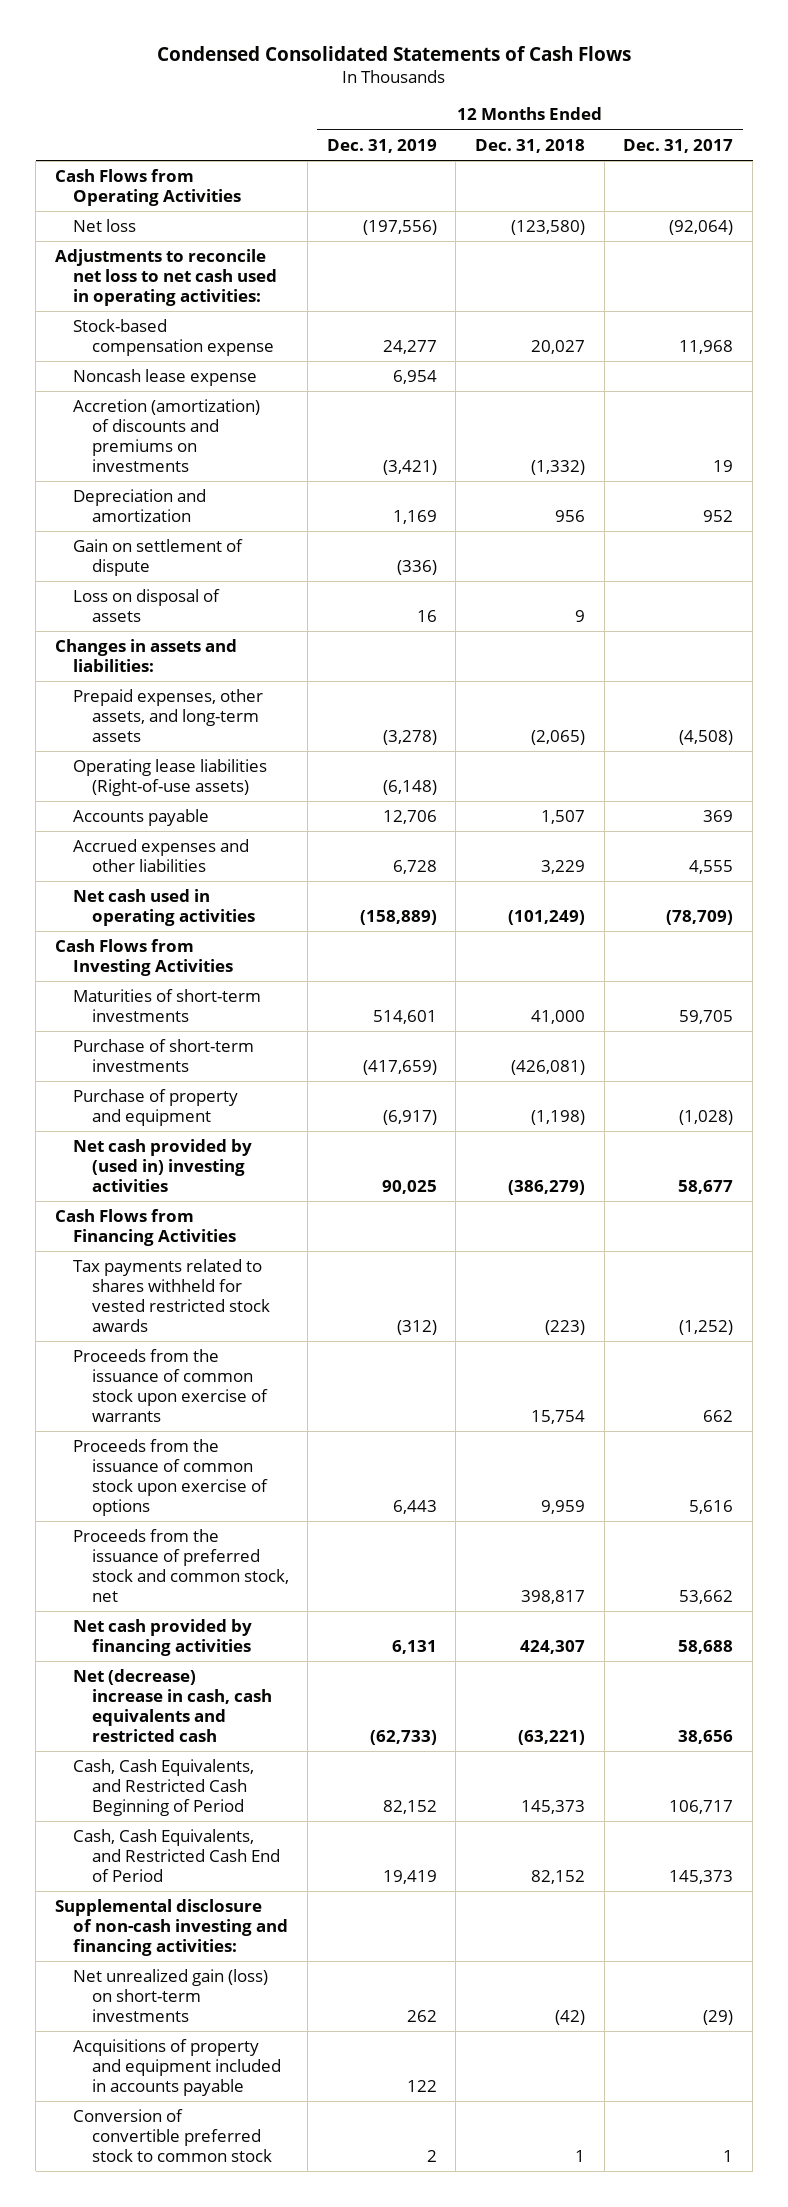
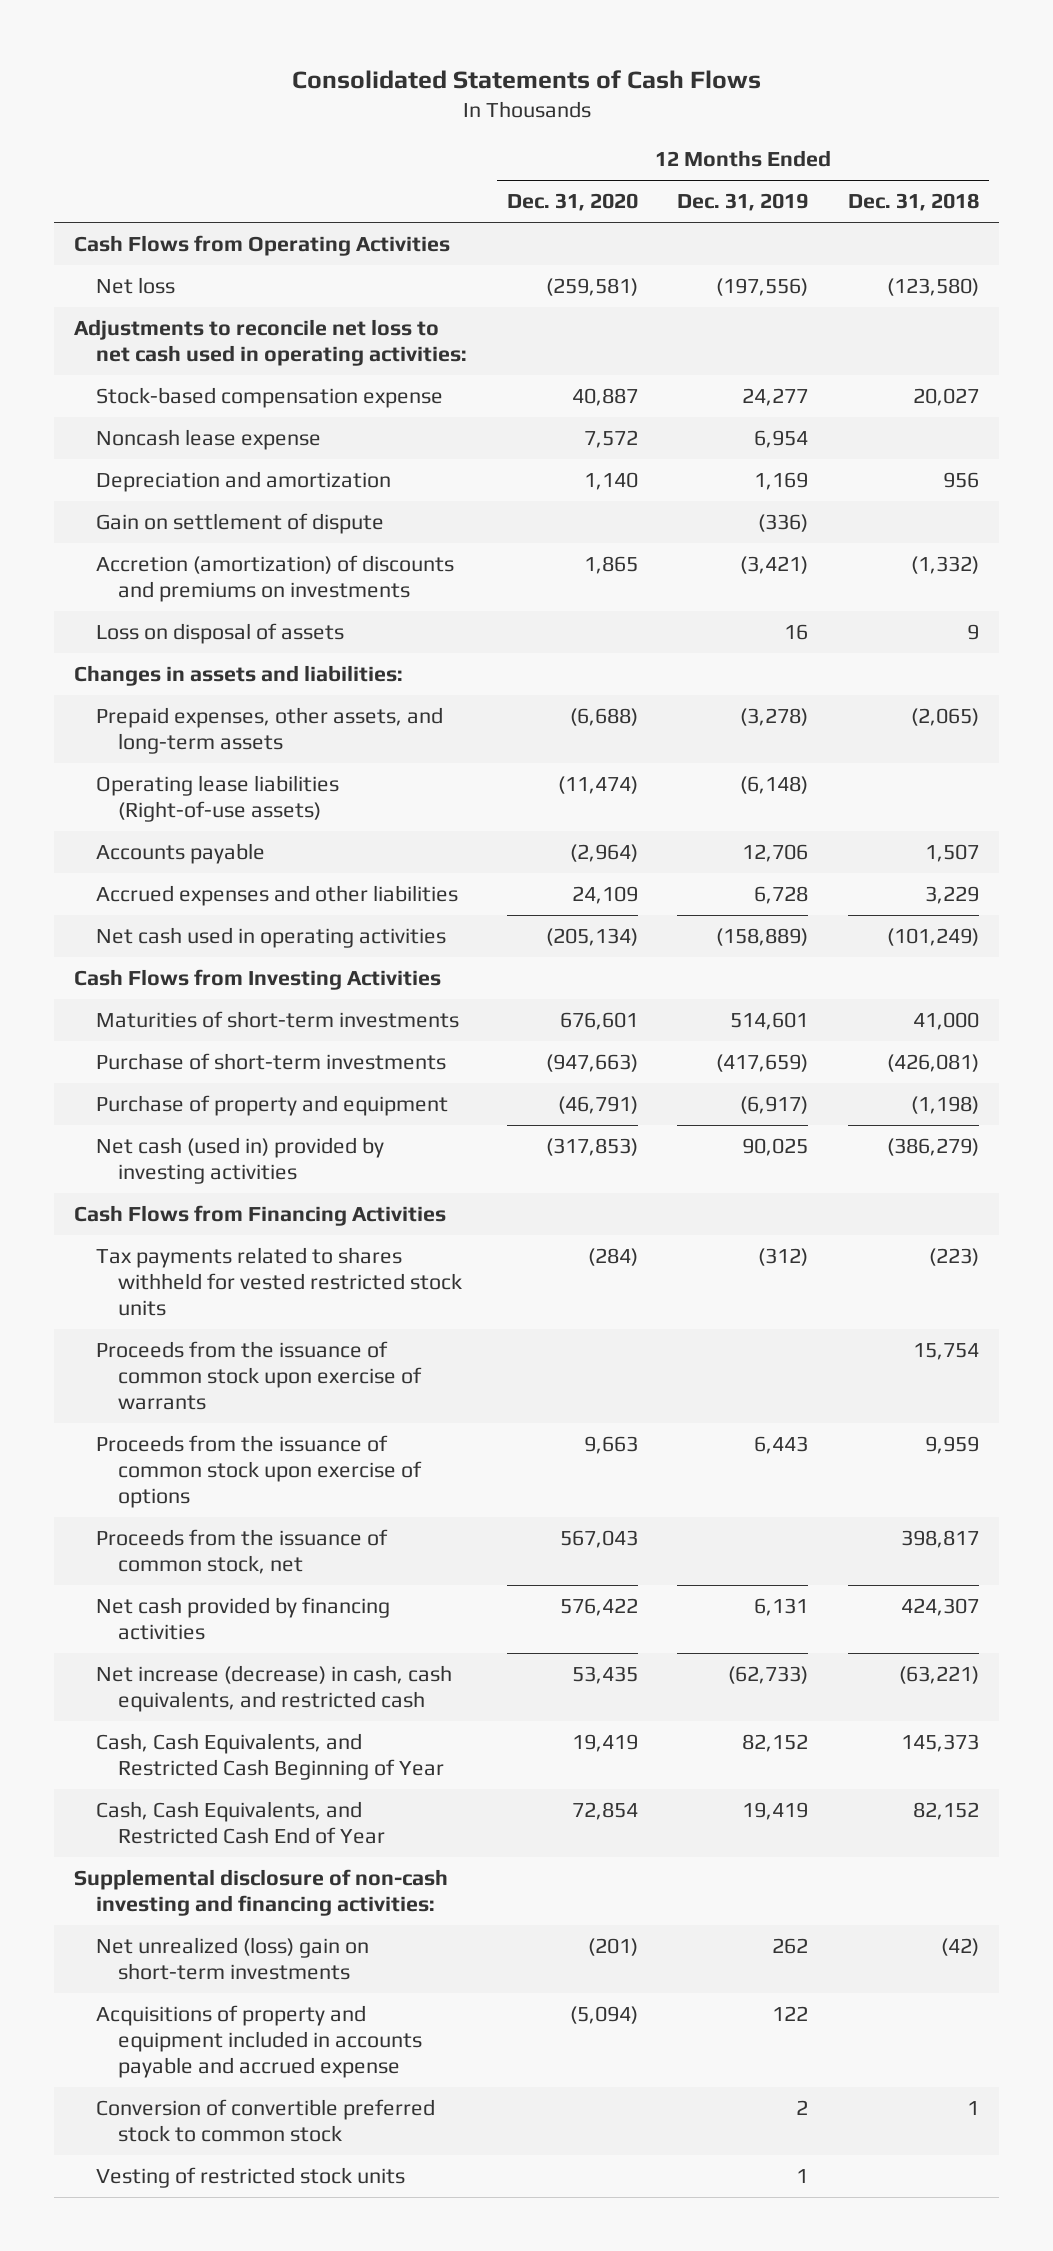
- Condensed Consolidated Statements of Cash Flows
+ Consolidated Statements of Cash Flows
- | 12 Months Ended Dec. 31, 2019 | 12 Months Ended Dec. 31, 2018 | 12 Months Ended Dec. 31, 2017
+ | 12 Months Ended Dec. 31, 2020 | 12 Months Ended Dec. 31, 2019 | 12 Months Ended Dec. 31, 2018
moved down: Accretion (amortization) of discounts and premiums on investments | 1,865 | (3,421) | (1,332)
- Net cash provided by (used in) investing activities | 90,025 | (386,279) | 58,677
+ Net cash (used in) provided by investing activities | (317,853) | 90,025 | (386,279)
- Tax payments related to shares withheld for vested restricted stock awards | (312) | (223) | (1,252)
+ Tax payments related to shares withheld for vested restricted stock units | (284) | (312) | (223)
- Proceeds from the issuance of preferred stock and common stock, net | | 398,817 | 53,662
+ Proceeds from the issuance of common stock, net | 567,043 | | 398,817
- Net (decrease) increase in cash, cash equivalents and restricted cash | (62,733) | (63,221) | 38,656
- Cash, Cash Equivalents, and Restricted Cash Beginning of Period | 82,152 | 145,373 | 106,717
- Cash, Cash Equivalents, and Restricted Cash End of Period | 19,419 | 82,152 | 145,373
+ Net increase (decrease) in cash, cash equivalents, and restricted cash | 53,435 | (62,733) | (63,221)
+ Cash, Cash Equivalents, and Restricted Cash Beginning of Year | 19,419 | 82,152 | 145,373
+ Cash, Cash Equivalents, and Restricted Cash End of Year | 72,854 | 19,419 | 82,152
- Net unrealized gain (loss) on short-term investments | 262 | (42) | (29)
- Acquisitions of property and equipment included in accounts payable | 122 | |
+ Net unrealized (loss) gain on short-term investments | (201) | 262 | (42)
+ Acquisitions of property and equipment included in accounts payable and accrued expense | (5,094) | 122 |
+ Vesting of restricted stock units | | 1 |

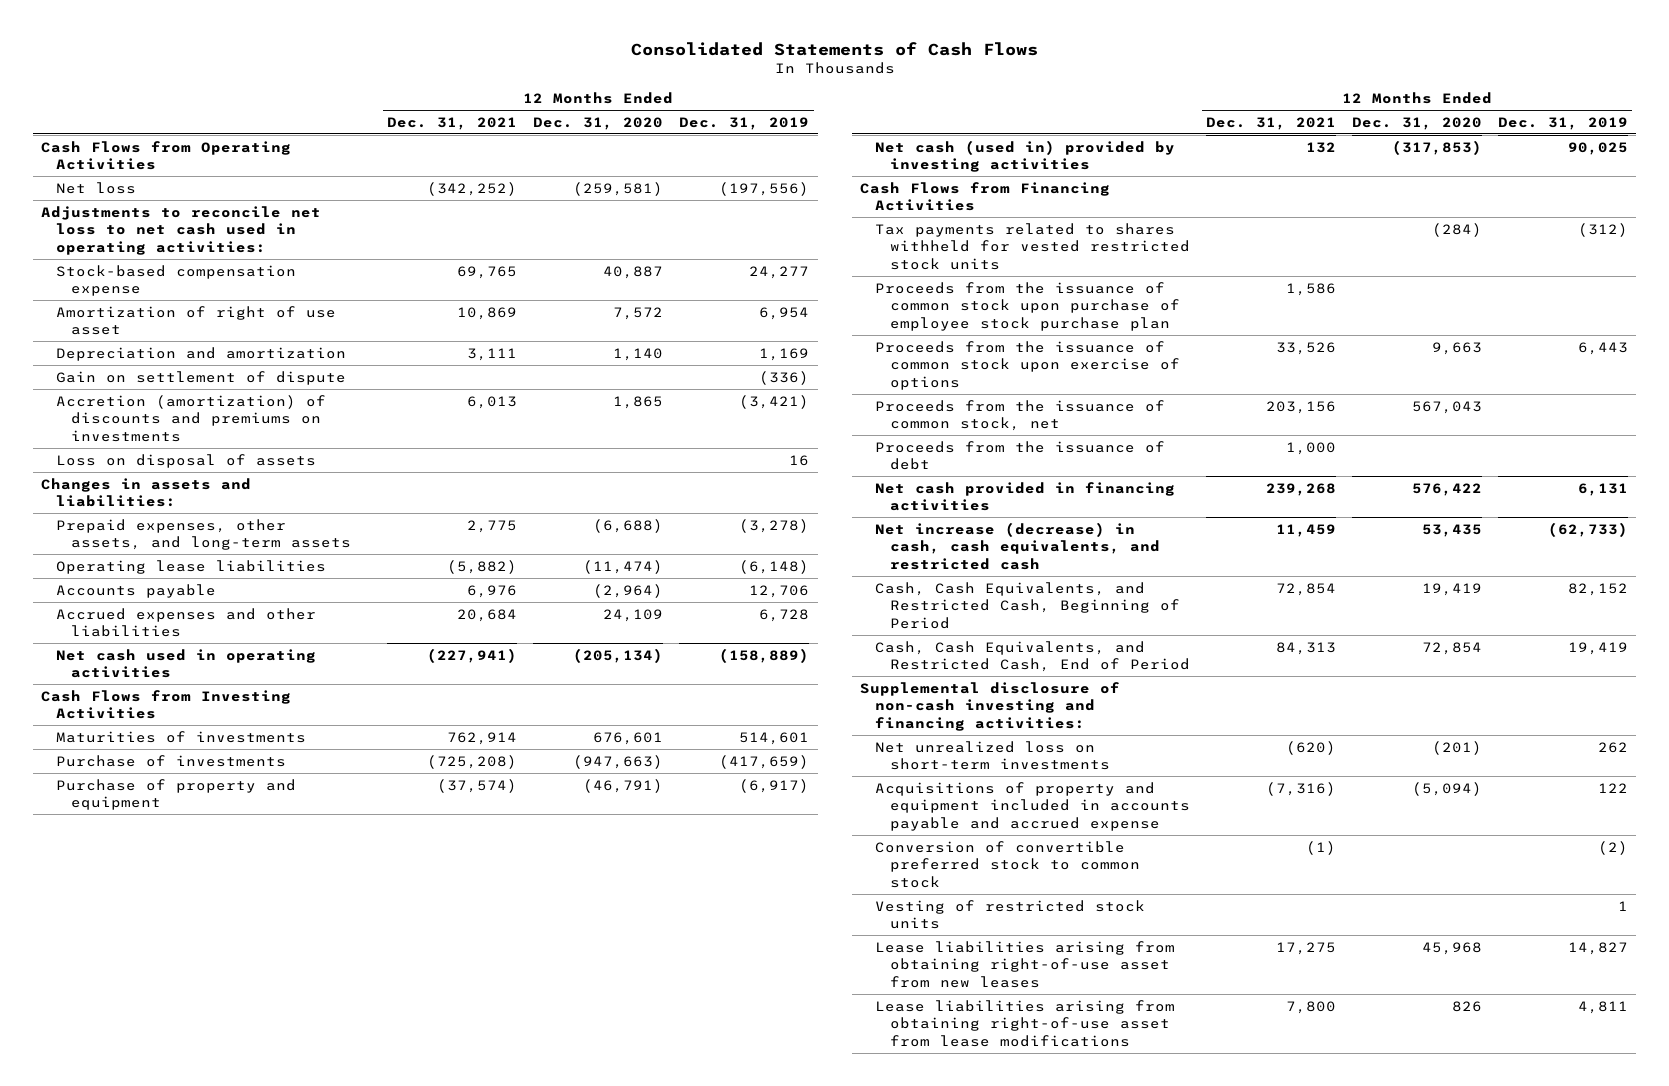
- | 12 Months Ended Dec. 31, 2020 | 12 Months Ended Dec. 31, 2019 | 12 Months Ended Dec. 31, 2018
+ | 12 Months Ended Dec. 31, 2021 | 12 Months Ended Dec. 31, 2020 | 12 Months Ended Dec. 31, 2019
- Noncash lease expense | 7,572 | 6,954 |
+ Amortization of right of use asset | 10,869 | 7,572 | 6,954
- Operating lease liabilities (Right-of-use assets) | (11,474) | (6,148) |
+ Operating lease liabilities | (5,882) | (11,474) | (6,148)
- Maturities of short-term investments | 676,601 | 514,601 | 41,000
- Purchase of short-term investments | (947,663) | (417,659) | (426,081)
+ Maturities of investments | 762,914 | 676,601 | 514,601
+ Purchase of investments | (725,208) | (947,663) | (417,659)
- Proceeds from the issuance of common stock upon exercise of warrants | | | 15,754
+ Proceeds from the issuance of common stock upon purchase of employee stock purchase plan | 1,586 | |
- Net cash provided by financing activities | 576,422 | 6,131 | 424,307
+ Proceeds from the issuance of debt | 1,000 | |
+ Net cash provided in financing activities | 239,268 | 576,422 | 6,131
- Cash, Cash Equivalents, and Restricted Cash Beginning of Year | 19,419 | 82,152 | 145,373
- Cash, Cash Equivalents, and Restricted Cash End of Year | 72,854 | 19,419 | 82,152
+ Cash, Cash Equivalents, and Restricted Cash, Beginning of Period | 72,854 | 19,419 | 82,152
+ Cash, Cash Equivalents, and Restricted Cash, End of Period | 84,313 | 72,854 | 19,419
- Net unrealized (loss) gain on short-term investments | (201) | 262 | (42)
+ Net unrealized loss on short-term investments | (620) | (201) | 262
- Conversion of convertible preferred stock to common stock | | 2 | 1
+ Conversion of convertible preferred stock to common stock | (1) | | (2)
+ Lease liabilities arising from obtaining right-of-use asset from new leases | 17,275 | 45,968 | 14,827
+ Lease liabilities arising from obtaining right-of-use asset from lease modifications | 7,800 | 826 | 4,811

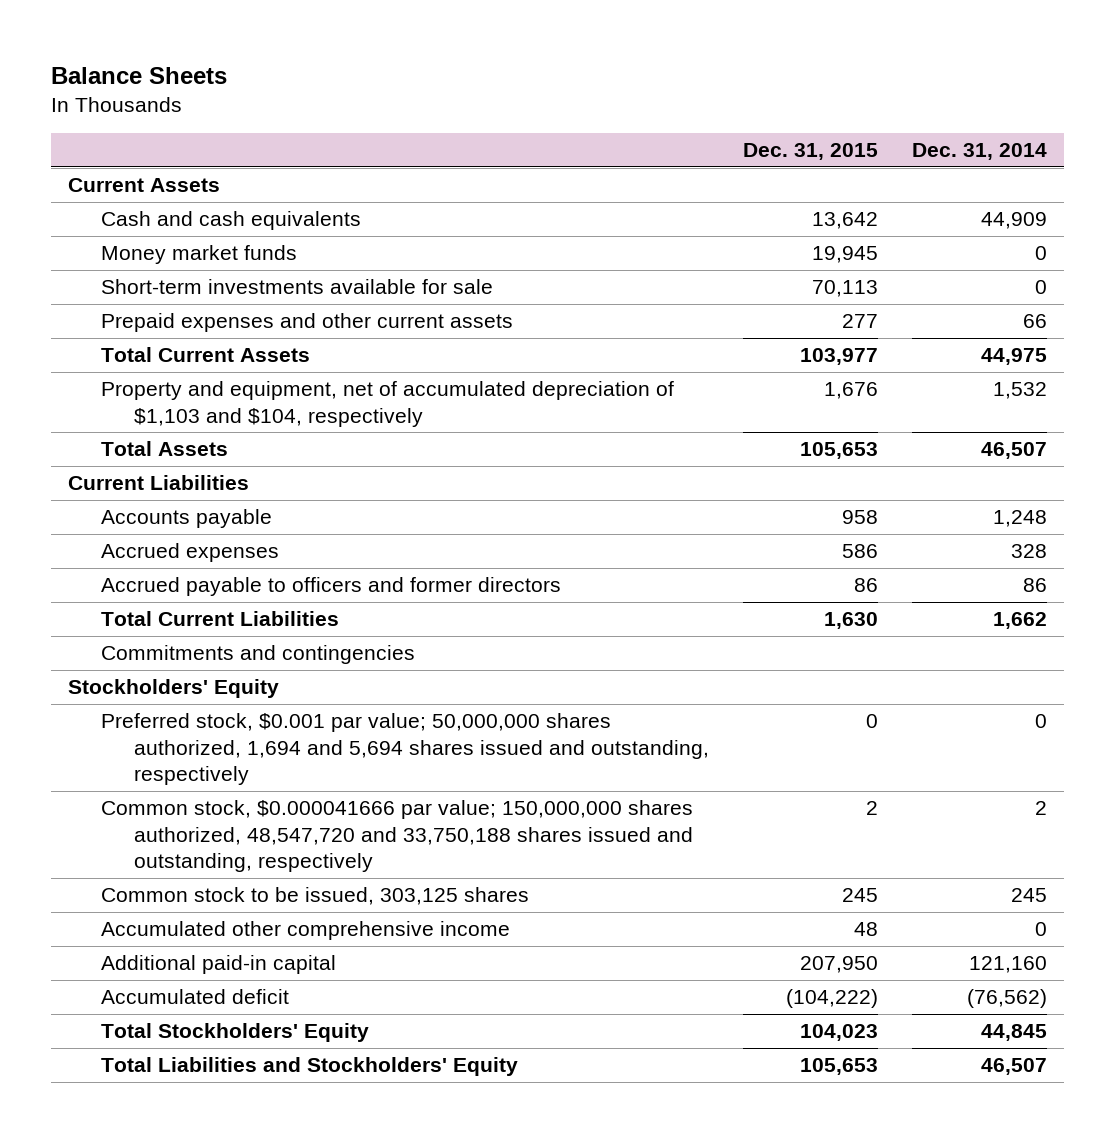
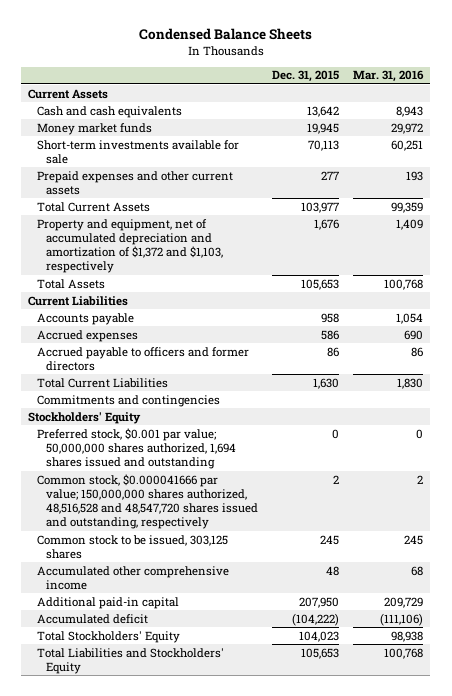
- Balance Sheets
+ Condensed Balance Sheets
- | Dec. 31, 2015 | Dec. 31, 2014
+ | Dec. 31, 2015 | Mar. 31, 2016
- Property and equipment, net of accumulated depreciation of $1,103 and $104, respectively | 1,676 | 1,532
+ Property and equipment, net of accumulated depreciation and amortization of $1,372 and $1,103, respectively | 1,676 | 1,409
- Preferred stock, $0.001 par value; 50,000,000 shares authorized, 1,694 and 5,694 shares issued and outstanding, respectively | 0 | 0
- Common stock, $0.000041666 par value; 150,000,000 shares authorized, 48,547,720 and 33,750,188 shares issued and outstanding, respectively | 2 | 2
+ Preferred stock, $0.001 par value; 50,000,000 shares authorized, 1,694 shares issued and outstanding | 0 | 0
+ Common stock, $0.000041666 par value; 150,000,000 shares authorized, 48,516,528 and 48,547,720 shares issued and outstanding, respectively | 2 | 2

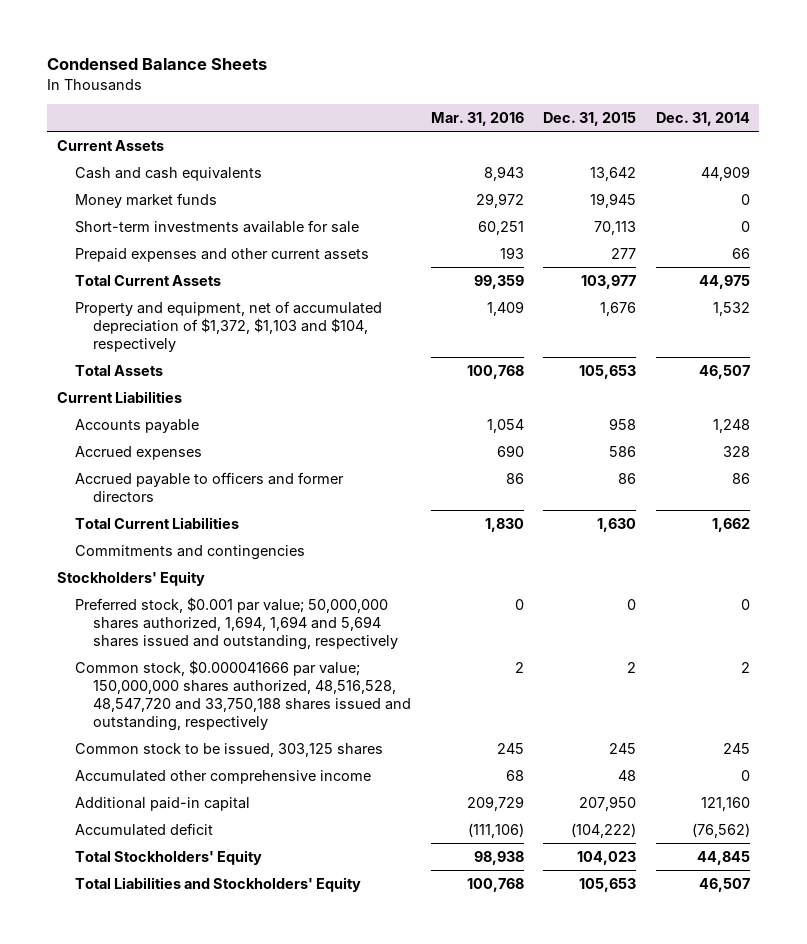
- | Dec. 31, 2015 | Mar. 31, 2016
+ | Mar. 31, 2016 | Dec. 31, 2015 | Dec. 31, 2014
- Property and equipment, net of accumulated depreciation and amortization of $1,372 and $1,103, respectively | 1,676 | 1,409
+ Property and equipment, net of accumulated depreciation of $1,372, $1,103 and $104, respectively | 1,409 | 1,676 | 1,532
- Preferred stock, $0.001 par value; 50,000,000 shares authorized, 1,694 shares issued and outstanding | 0 | 0
- Common stock, $0.000041666 par value; 150,000,000 shares authorized, 48,516,528 and 48,547,720 shares issued and outstanding, respectively | 2 | 2
+ Preferred stock, $0.001 par value; 50,000,000 shares authorized, 1,694, 1,694 and 5,694 shares issued and outstanding, respectively | 0 | 0 | 0
+ Common stock, $0.000041666 par value; 150,000,000 shares authorized, 48,516,528, 48,547,720 and 33,750,188 shares issued and outstanding, respectively | 2 | 2 | 2

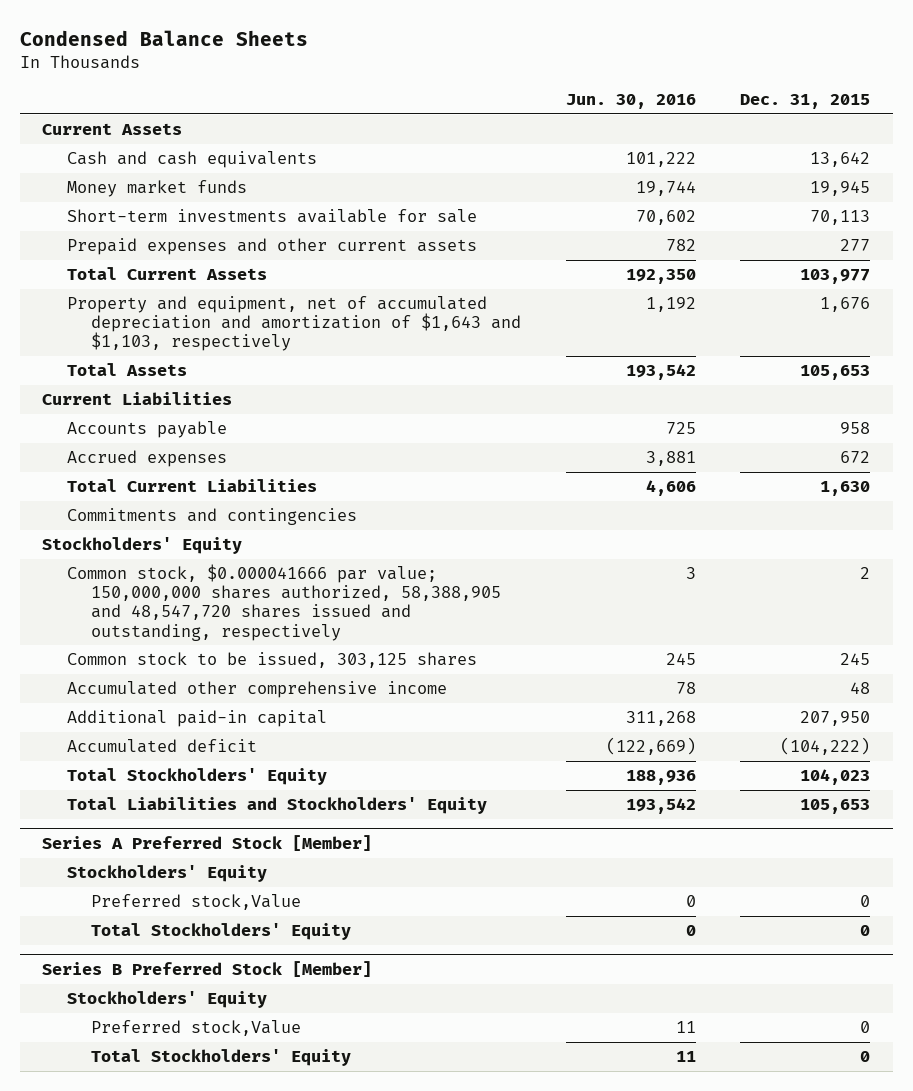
- | Mar. 31, 2016 | Dec. 31, 2015 | Dec. 31, 2014
+ | Jun. 30, 2016 | Dec. 31, 2015
- Property and equipment, net of accumulated depreciation of $1,372, $1,103 and $104, respectively | 1,409 | 1,676 | 1,532
+ Property and equipment, net of accumulated depreciation and amortization of $1,643 and $1,103, respectively | 1,192 | 1,676
- Accrued expenses | 690 | 586 | 328
- Accrued payable to officers and former directors | 86 | 86 | 86
+ Accrued expenses | 3,881 | 672
- Preferred stock, $0.001 par value; 50,000,000 shares authorized, 1,694, 1,694 and 5,694 shares issued and outstanding, respectively | 0 | 0 | 0
- Common stock, $0.000041666 par value; 150,000,000 shares authorized, 48,516,528, 48,547,720 and 33,750,188 shares issued and outstanding, respectively | 2 | 2 | 2
+ Common stock, $0.000041666 par value; 150,000,000 shares authorized, 58,388,905 and 48,547,720 shares issued and outstanding, respectively | 3 | 2
+ Series A Preferred Stock [Member]
+ Stockholders' Equity
+ Preferred stock,Value | 0 | 0
+ Total Stockholders' Equity | 0 | 0
+ Series B Preferred Stock [Member]
+ Stockholders' Equity
+ Preferred stock,Value | 11 | 0
+ Total Stockholders' Equity | 11 | 0

